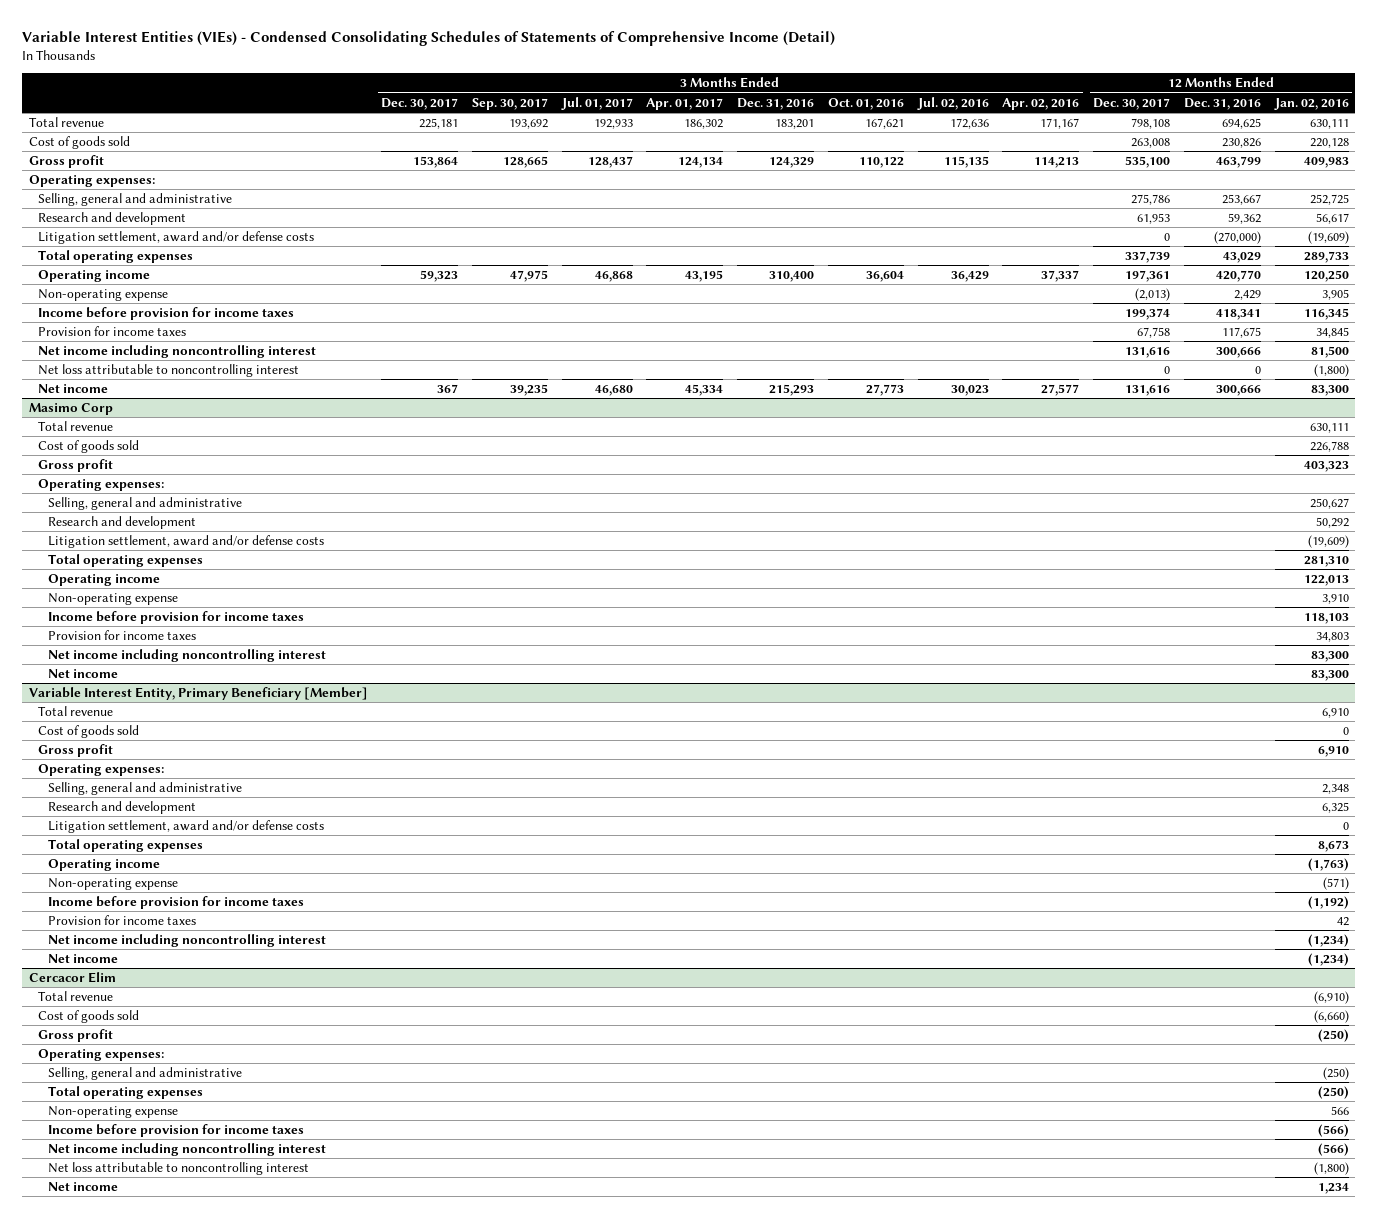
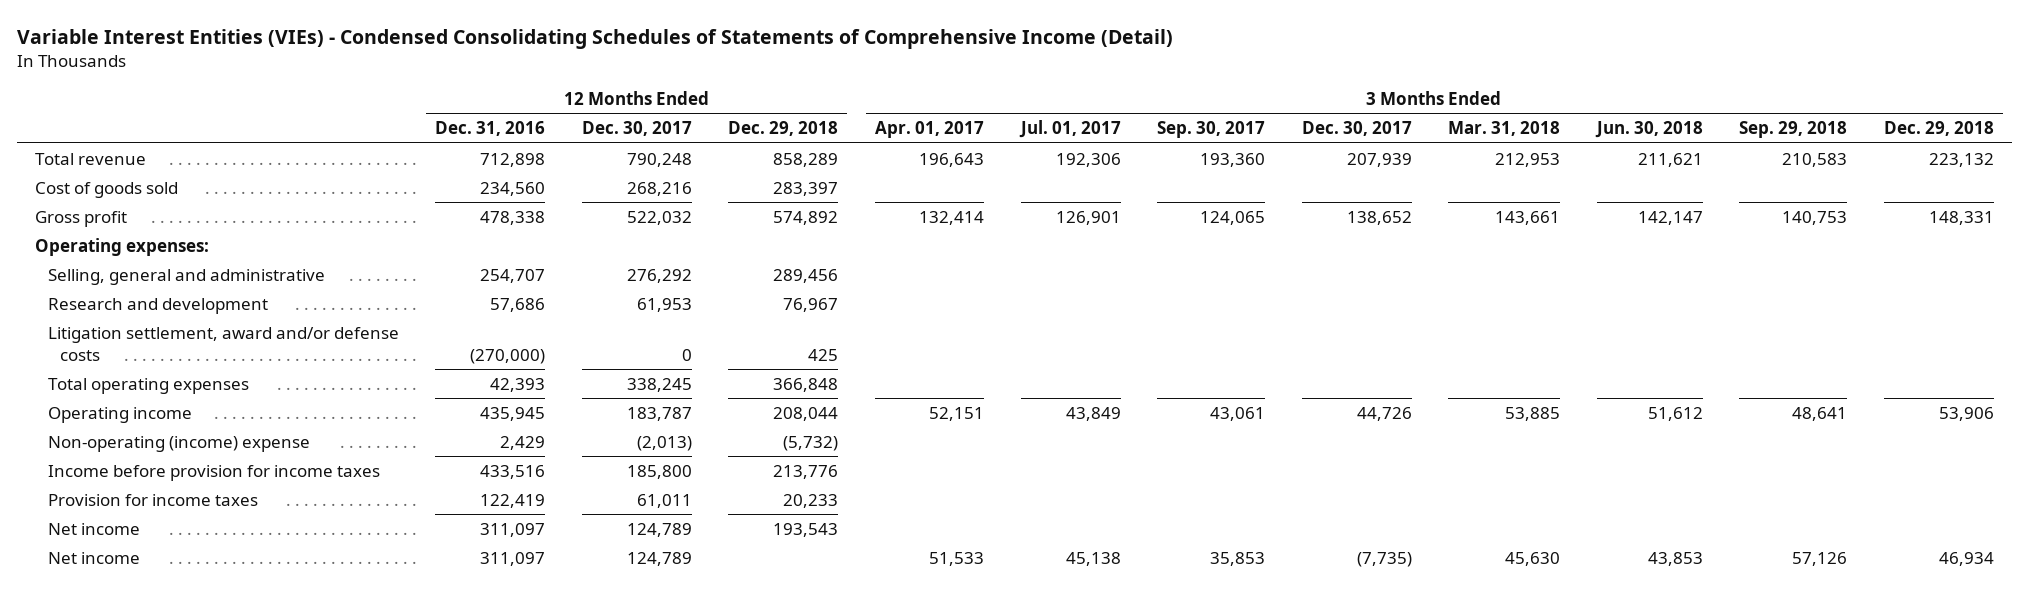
- | 3 Months Ended Dec. 30, 2017 | 3 Months Ended Sep. 30, 2017 | 3 Months Ended Jul. 01, 2017 | 3 Months Ended Apr. 01, 2017 | 3 Months Ended Dec. 31, 2016 | 3 Months Ended Oct. 01, 2016 | 3 Months Ended Jul. 02, 2016 | 3 Months Ended Apr. 02, 2016 | 12 Months Ended Dec. 30, 2017 | 12 Months Ended Dec. 31, 2016 | 12 Months Ended Jan. 02, 2016
+ | 12 Months Ended Dec. 31, 2016 | 12 Months Ended Dec. 30, 2017 | 12 Months Ended Dec. 29, 2018 | 3 Months Ended Apr. 01, 2017 | 3 Months Ended Jul. 01, 2017 | 3 Months Ended Sep. 30, 2017 | 3 Months Ended Dec. 30, 2017 | 3 Months Ended Mar. 31, 2018 | 3 Months Ended Jun. 30, 2018 | 3 Months Ended Sep. 29, 2018 | 3 Months Ended Dec. 29, 2018
- Total revenue | 225,181 | 193,692 | 192,933 | 186,302 | 183,201 | 167,621 | 172,636 | 171,167 | 798,108 | 694,625 | 630,111
- Cost of goods sold | | | | | | | | | 263,008 | 230,826 | 220,128
- Gross profit | 153,864 | 128,665 | 128,437 | 124,134 | 124,329 | 110,122 | 115,135 | 114,213 | 535,100 | 463,799 | 409,983
+ Total revenue | 712,898 | 790,248 | 858,289 | 196,643 | 192,306 | 193,360 | 207,939 | 212,953 | 211,621 | 210,583 | 223,132
+ Cost of goods sold | 234,560 | 268,216 | 283,397 | | | | | | | |
+ Gross profit | 478,338 | 522,032 | 574,892 | 132,414 | 126,901 | 124,065 | 138,652 | 143,661 | 142,147 | 140,753 | 148,331
- Selling, general and administrative | | | | | | | | | 275,786 | 253,667 | 252,725
- Research and development | | | | | | | | | 61,953 | 59,362 | 56,617
+ Selling, general and administrative | 254,707 | 276,292 | 289,456 | | | | | | | |
+ Research and development | 57,686 | 61,953 | 76,967 | | | | | | | |
- Total operating expenses | | | | | | | | | 337,739 | 43,029 | 289,733
- Operating income | 59,323 | 47,975 | 46,868 | 43,195 | 310,400 | 36,604 | 36,429 | 37,337 | 197,361 | 420,770 | 120,250
- Non-operating expense | | | | | | | | | (2,013) | 2,429 | 3,905
- Income before provision for income taxes | | | | | | | | | 199,374 | 418,341 | 116,345
- Provision for income taxes | | | | | | | | | 67,758 | 117,675 | 34,845
- Net income including noncontrolling interest | | | | | | | | | 131,616 | 300,666 | 81,500
- Net loss attributable to noncontrolling interest | | | | | | | | | 0 | 0 | (1,800)
- Net income | 367 | 39,235 | 46,680 | 45,334 | 215,293 | 27,773 | 30,023 | 27,577 | 131,616 | 300,666 | 83,300
- Masimo Corp
- Total revenue | | | | | | | | | | | 630,111
- Cost of goods sold | | | | | | | | | | | 226,788
- Gross profit | | | | | | | | | | | 403,323
- Operating expenses:
- Selling, general and administrative | | | | | | | | | | | 250,627
- Research and development | | | | | | | | | | | 50,292
- Litigation settlement, award and/or defense costs | | | | | | | | | | | (19,609)
- Total operating expenses | | | | | | | | | | | 281,310
- Operating income | | | | | | | | | | | 122,013
- Non-operating expense | | | | | | | | | | | 3,910
- Income before provision for income taxes | | | | | | | | | | | 118,103
- Provision for income taxes | | | | | | | | | | | 34,803
- Net income including noncontrolling interest | | | | | | | | | | | 83,300
- Net income | | | | | | | | | | | 83,300
- Variable Interest Entity, Primary Beneficiary [Member]
- Total revenue | | | | | | | | | | | 6,910
- Cost of goods sold | | | | | | | | | | | 0
- Gross profit | | | | | | | | | | | 6,910
- Operating expenses:
- Selling, general and administrative | | | | | | | | | | | 2,348
- Research and development | | | | | | | | | | | 6,325
- Litigation settlement, award and/or defense costs | | | | | | | | | | | 0
- Total operating expenses | | | | | | | | | | | 8,673
- Operating income | | | | | | | | | | | (1,763)
- Non-operating expense | | | | | | | | | | | (571)
- Income before provision for income taxes | | | | | | | | | | | (1,192)
- Provision for income taxes | | | | | | | | | | | 42
- Net income including noncontrolling interest | | | | | | | | | | | (1,234)
- Net income | | | | | | | | | | | (1,234)
- Cercacor Elim
- Total revenue | | | | | | | | | | | (6,910)
- Cost of goods sold | | | | | | | | | | | (6,660)
- Gross profit | | | | | | | | | | | (250)
- Operating expenses:
- Selling, general and administrative | | | | | | | | | | | (250)
- Total operating expenses | | | | | | | | | | | (250)
- Non-operating expense | | | | | | | | | | | 566
- Income before provision for income taxes | | | | | | | | | | | (566)
- Net income including noncontrolling interest | | | | | | | | | | | (566)
- Net loss attributable to noncontrolling interest | | | | | | | | | | | (1,800)
- Net income | | | | | | | | | | | 1,234
+ Total operating expenses | 42,393 | 338,245 | 366,848 | | | | | | | |
+ Operating income | 435,945 | 183,787 | 208,044 | 52,151 | 43,849 | 43,061 | 44,726 | 53,885 | 51,612 | 48,641 | 53,906
+ Non-operating (income) expense | 2,429 | (2,013) | (5,732) | | | | | | | |
+ Income before provision for income taxes | 433,516 | 185,800 | 213,776 | | | | | | | |
+ Provision for income taxes | 122,419 | 61,011 | 20,233 | | | | | | | |
+ Net income | 311,097 | 124,789 | 193,543 | | | | | | | |
+ Net income | 311,097 | 124,789 | | 51,533 | 45,138 | 35,853 | (7,735) | 45,630 | 43,853 | 57,126 | 46,934

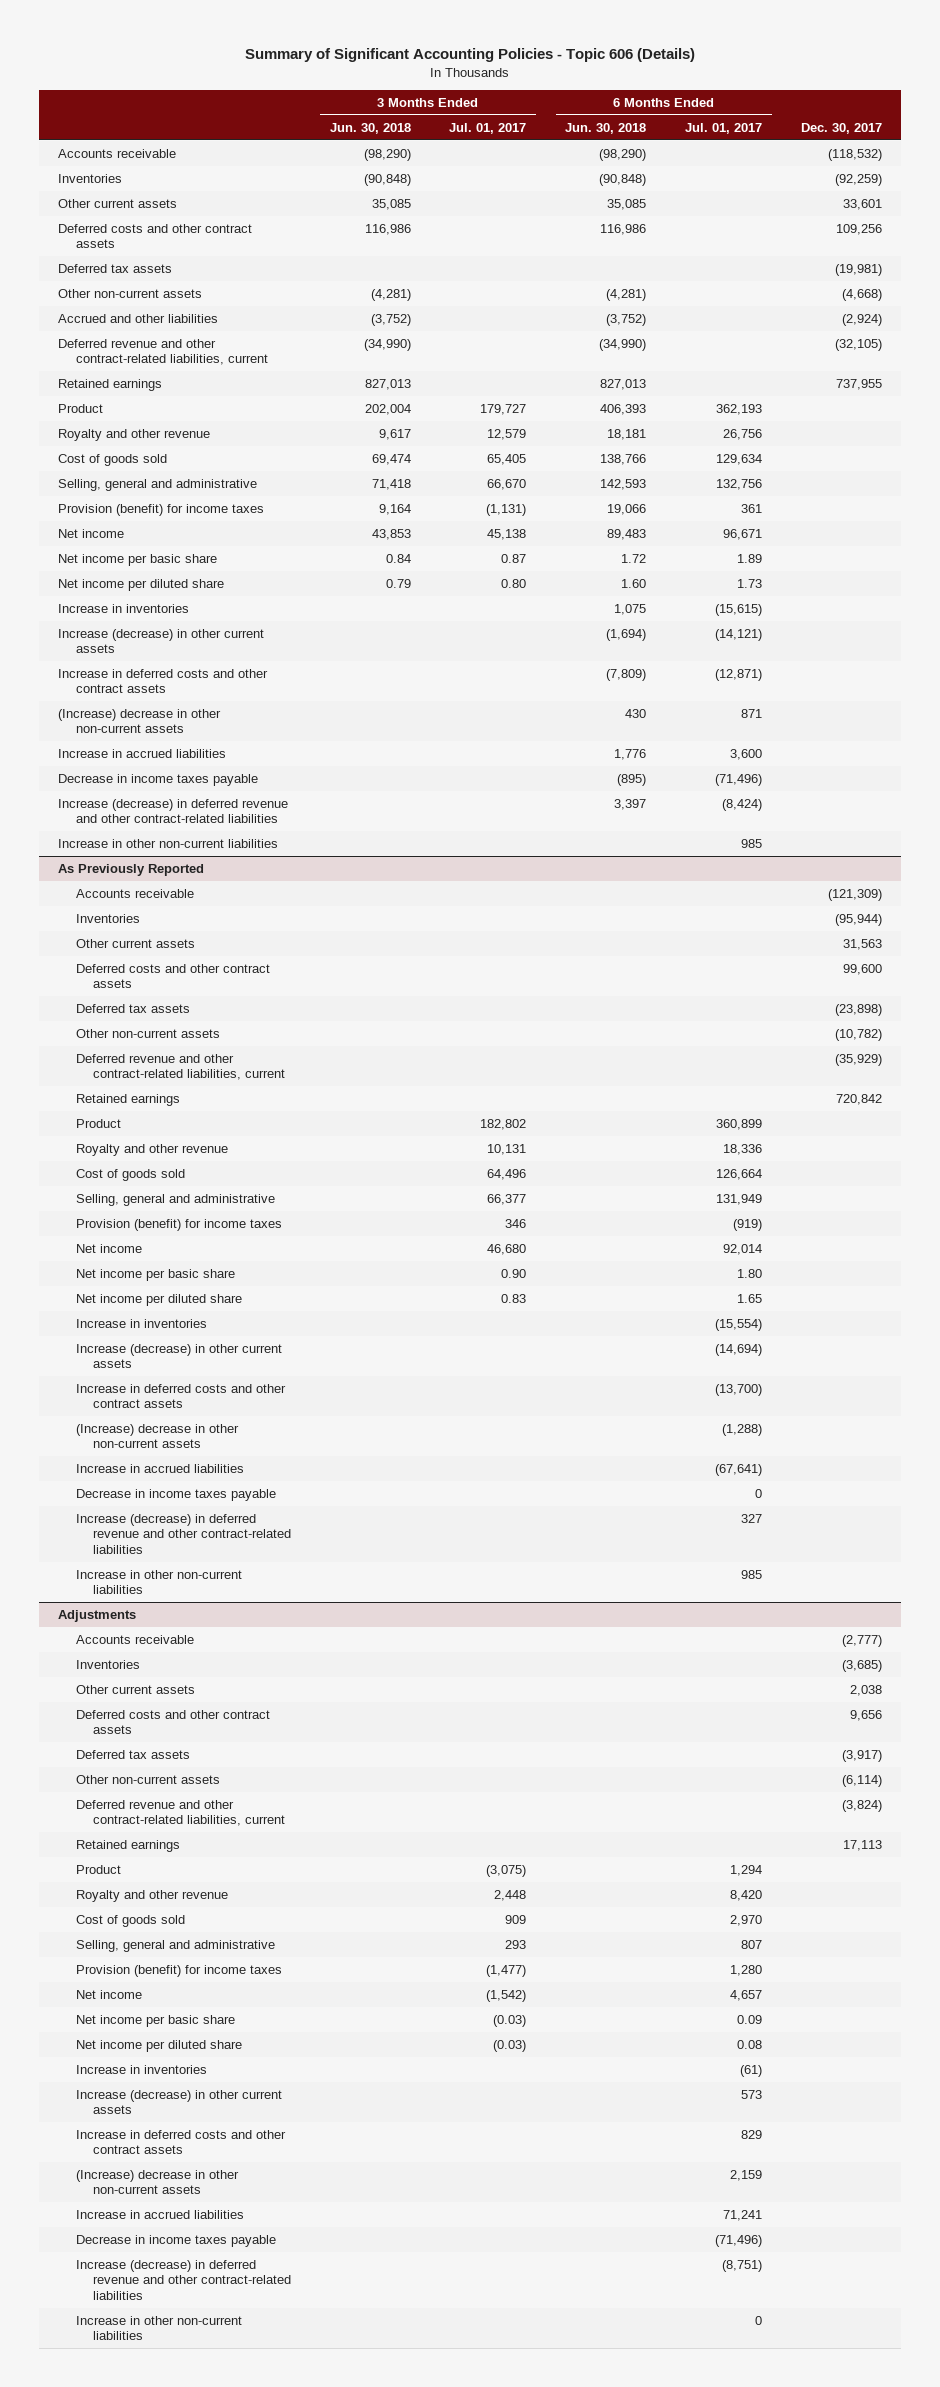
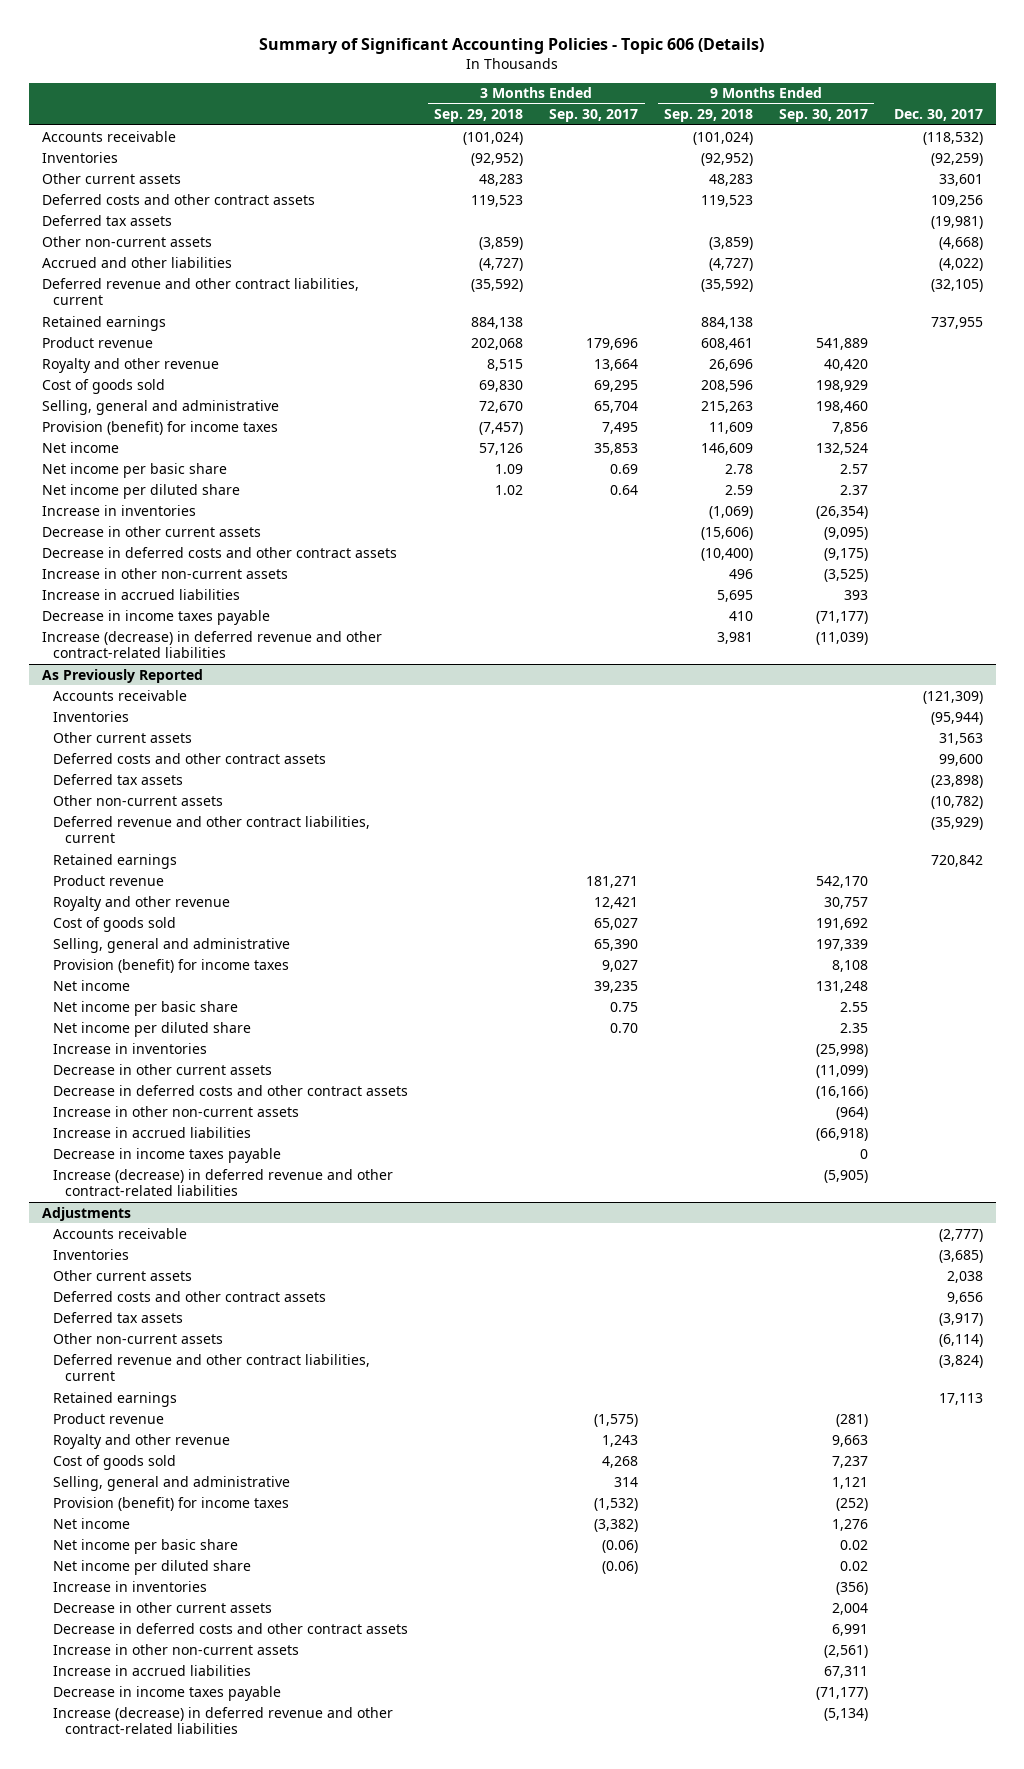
- | 3 Months Ended Jun. 30, 2018 | 3 Months Ended Jul. 01, 2017 | 6 Months Ended Jun. 30, 2018 | 6 Months Ended Jul. 01, 2017 | Dec. 30, 2017
+ | 3 Months Ended Sep. 29, 2018 | 3 Months Ended Sep. 30, 2017 | 9 Months Ended Sep. 29, 2018 | 9 Months Ended Sep. 30, 2017 | Dec. 30, 2017
- Accrued and other liabilities | (3,752) | | (3,752) | | (2,924)
- Deferred revenue and other contract-related liabilities, current | (34,990) | | (34,990) | | (32,105)
+ Accrued and other liabilities | (4,727) | | (4,727) | | (4,022)
+ Deferred revenue and other contract liabilities, current | (35,592) | | (35,592) | | (32,105)
- Product | 202,004 | 179,727 | 406,393 | 362,193 |
+ Product revenue | 202,068 | 179,696 | 608,461 | 541,889 |
- Increase (decrease) in other current assets | | | (1,694) | (14,121) |
- Increase in deferred costs and other contract assets | | | (7,809) | (12,871) |
- (Increase) decrease in other non-current assets | | | 430 | 871 |
+ Decrease in other current assets | | | (15,606) | (9,095) |
+ Decrease in deferred costs and other contract assets | | | (10,400) | (9,175) |
+ Increase in other non-current assets | | | 496 | (3,525) |
- Increase in other non-current liabilities | | | | 985 |
@ As Previously Reported
- Deferred revenue and other contract-related liabilities, current | | | | | (35,929)
+ Deferred revenue and other contract liabilities, current | | | | | (35,929)
- Product | | 182,802 | | 360,899 |
+ Product revenue | | 181,271 | | 542,170 |
- Increase (decrease) in other current assets | | | | (14,694) |
- Increase in deferred costs and other contract assets | | | | (13,700) |
- (Increase) decrease in other non-current assets | | | | (1,288) |
+ Decrease in other current assets | | | | (11,099) |
+ Decrease in deferred costs and other contract assets | | | | (16,166) |
+ Increase in other non-current assets | | | | (964) |
- Increase in other non-current liabilities | | | | 985 |
@ Adjustments
- Deferred revenue and other contract-related liabilities, current | | | | | (3,824)
+ Deferred revenue and other contract liabilities, current | | | | | (3,824)
- Product | | (3,075) | | 1,294 |
+ Product revenue | | (1,575) | | (281) |
- Increase (decrease) in other current assets | | | | 573 |
- Increase in deferred costs and other contract assets | | | | 829 |
- (Increase) decrease in other non-current assets | | | | 2,159 |
+ Decrease in other current assets | | | | 2,004 |
+ Decrease in deferred costs and other contract assets | | | | 6,991 |
+ Increase in other non-current assets | | | | (2,561) |
- Increase in other non-current liabilities | | | | 0 |

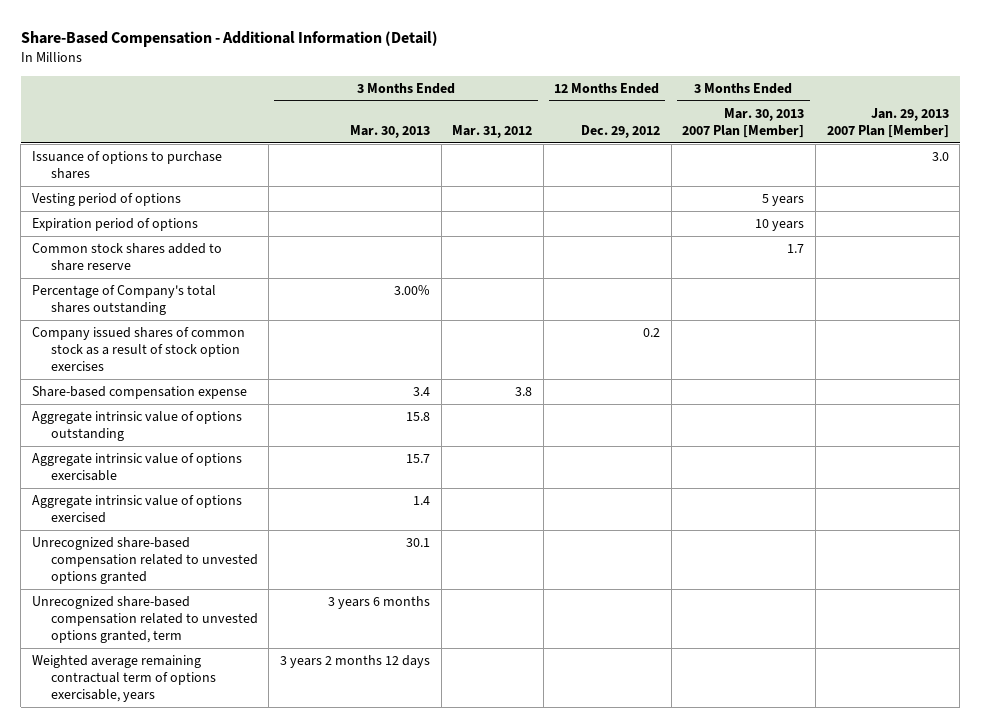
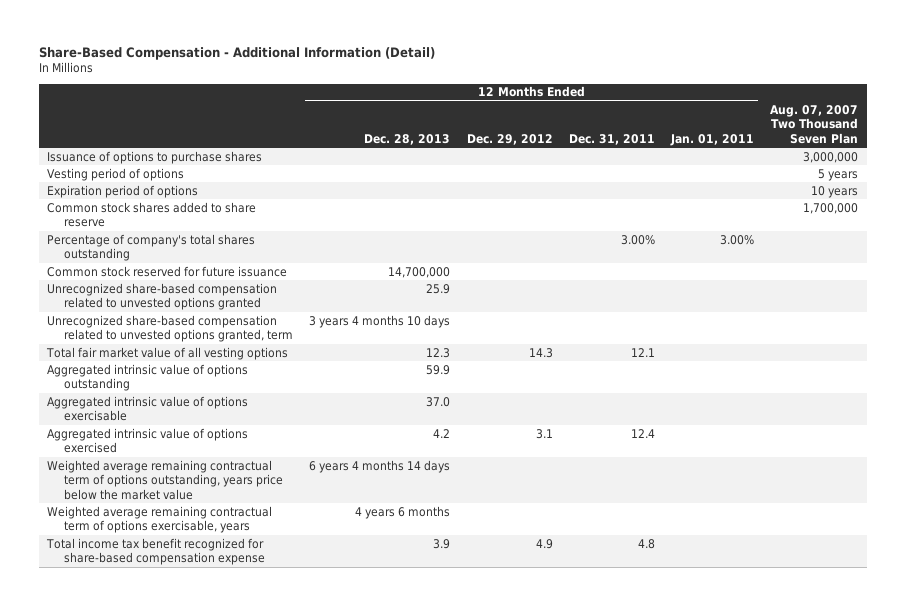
- | 3 Months Ended Mar. 30, 2013 | 3 Months Ended Mar. 31, 2012 | 12 Months Ended Dec. 29, 2012 | 3 Months Ended Mar. 30, 2013 2007 Plan [Member] | Jan. 29, 2013 2007 Plan [Member]
+ | 12 Months Ended Dec. 28, 2013 | 12 Months Ended Dec. 29, 2012 | 12 Months Ended Dec. 31, 2011 | 12 Months Ended Jan. 01, 2011 | Aug. 07, 2007 Two Thousand Seven Plan
- Percentage of Company's total shares outstanding | 3.00% | | | |
- Company issued shares of common stock as a result of stock option exercises | | | 0.2 | |
- Share-based compensation expense | 3.4 | 3.8 | | |
- Aggregate intrinsic value of options outstanding | 15.8 | | | |
- Aggregate intrinsic value of options exercisable | 15.7 | | | |
- Aggregate intrinsic value of options exercised | 1.4 | | | |
+ Percentage of company's total shares outstanding | | | 3.00% | 3.00% |
+ Common stock reserved for future issuance | 14,700,000 | | | |
+ Total fair market value of all vesting options | 12.3 | 14.3 | 12.1 | |
+ Aggregated intrinsic value of options outstanding | 59.9 | | | |
+ Aggregated intrinsic value of options exercisable | 37.0 | | | |
+ Aggregated intrinsic value of options exercised | 4.2 | 3.1 | 12.4 | |
+ Weighted average remaining contractual term of options outstanding, years price below the market value | 6 years 4 months 14 days | | | |
+ Total income tax benefit recognized for share-based compensation expense | 3.9 | 4.9 | 4.8 | |

